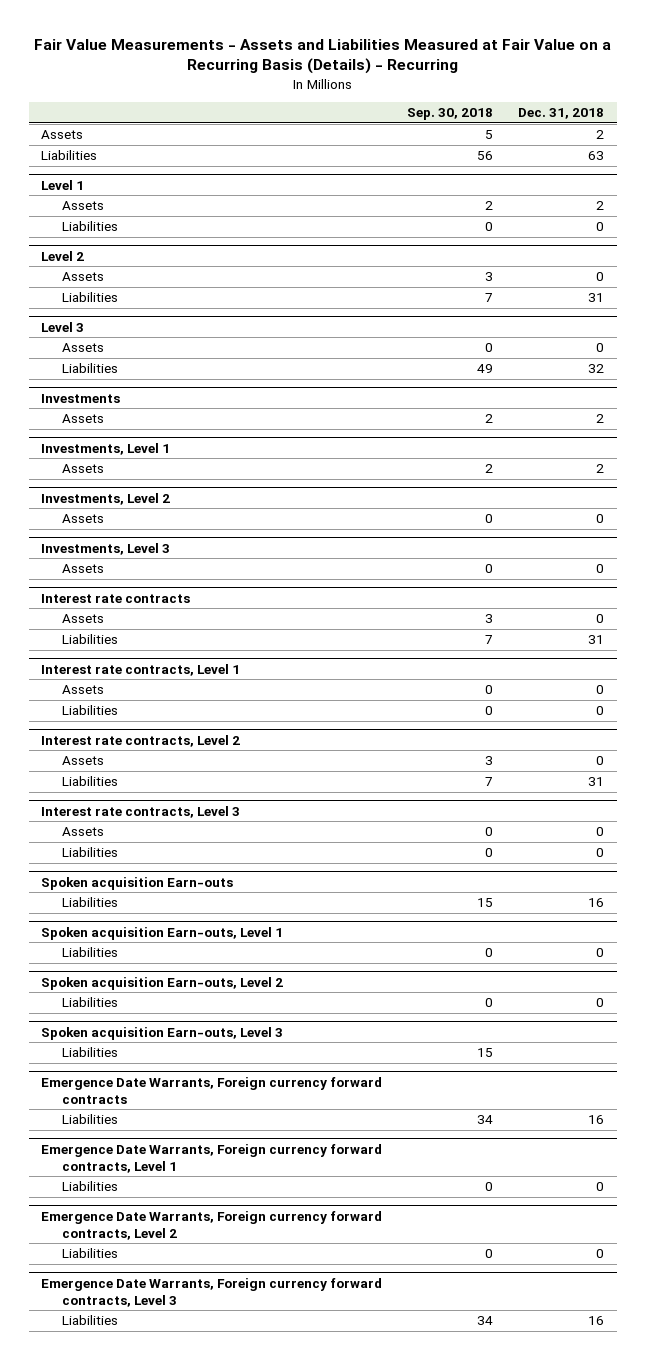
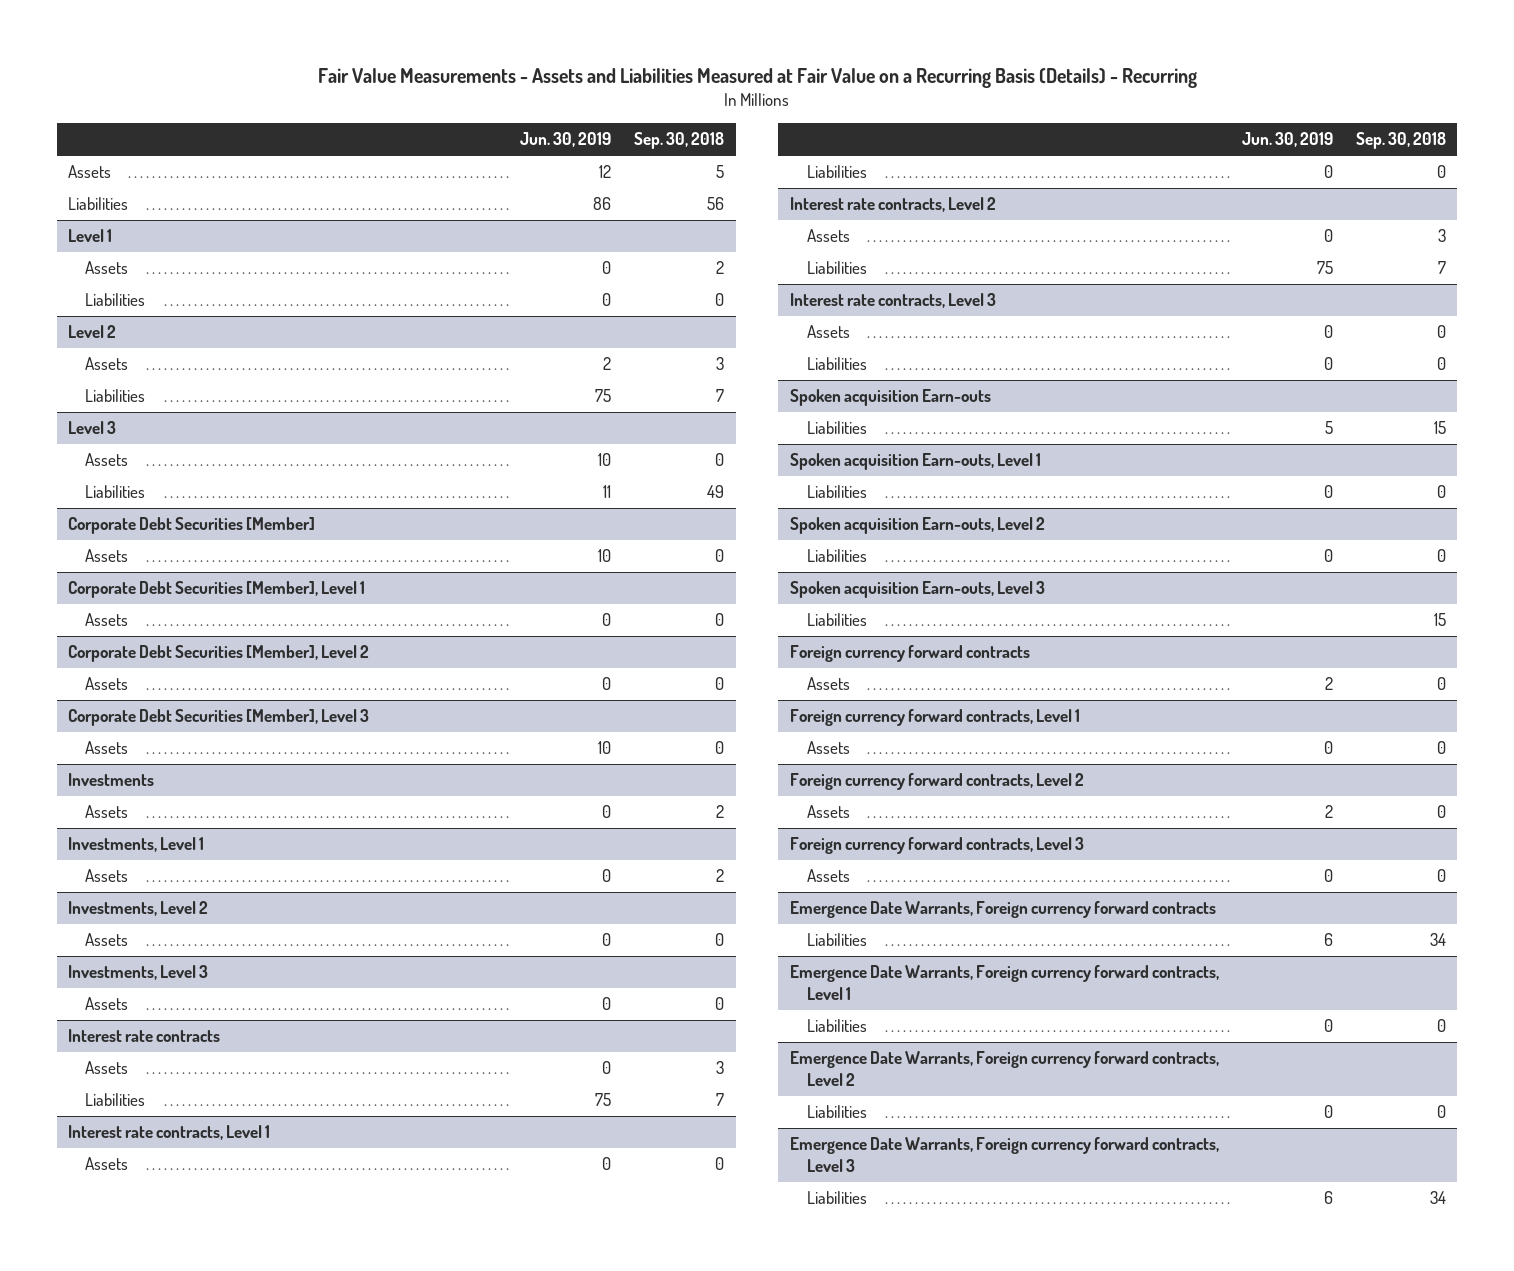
- | Sep. 30, 2018 | Dec. 31, 2018
+ | Jun. 30, 2019 | Sep. 30, 2018
+ Corporate Debt Securities [Member]
+ Assets | 10 | 0
+ Corporate Debt Securities [Member], Level 1
+ Assets | 0 | 0
+ Corporate Debt Securities [Member], Level 2
+ Assets | 0 | 0
+ Corporate Debt Securities [Member], Level 3
+ Assets | 10 | 0
+ Foreign currency forward contracts
+ Assets | 2 | 0
+ Foreign currency forward contracts, Level 1
+ Assets | 0 | 0
+ Foreign currency forward contracts, Level 2
+ Assets | 2 | 0
+ Foreign currency forward contracts, Level 3
+ Assets | 0 | 0

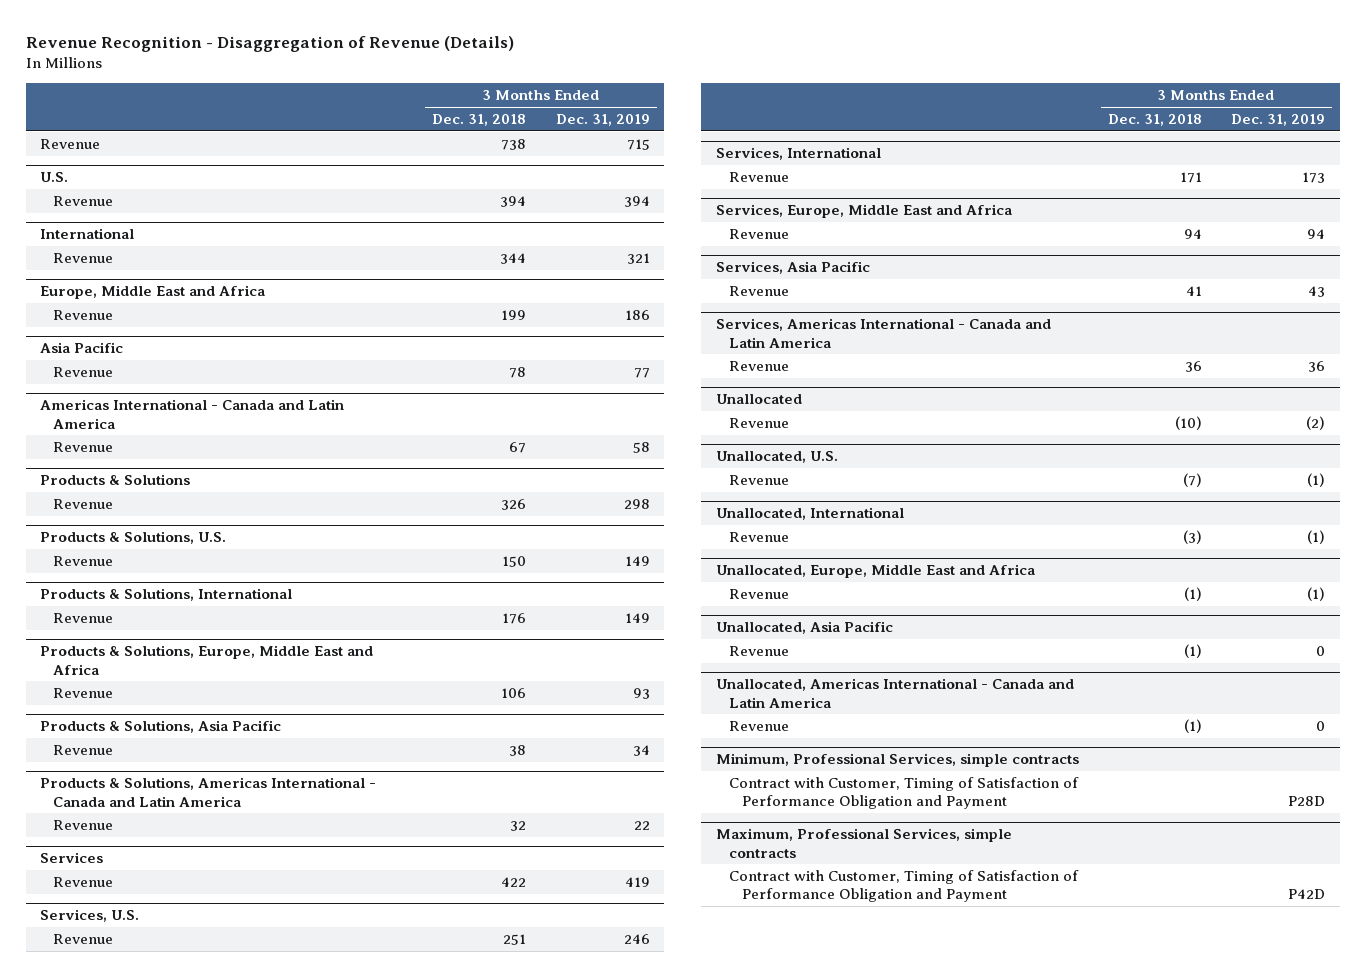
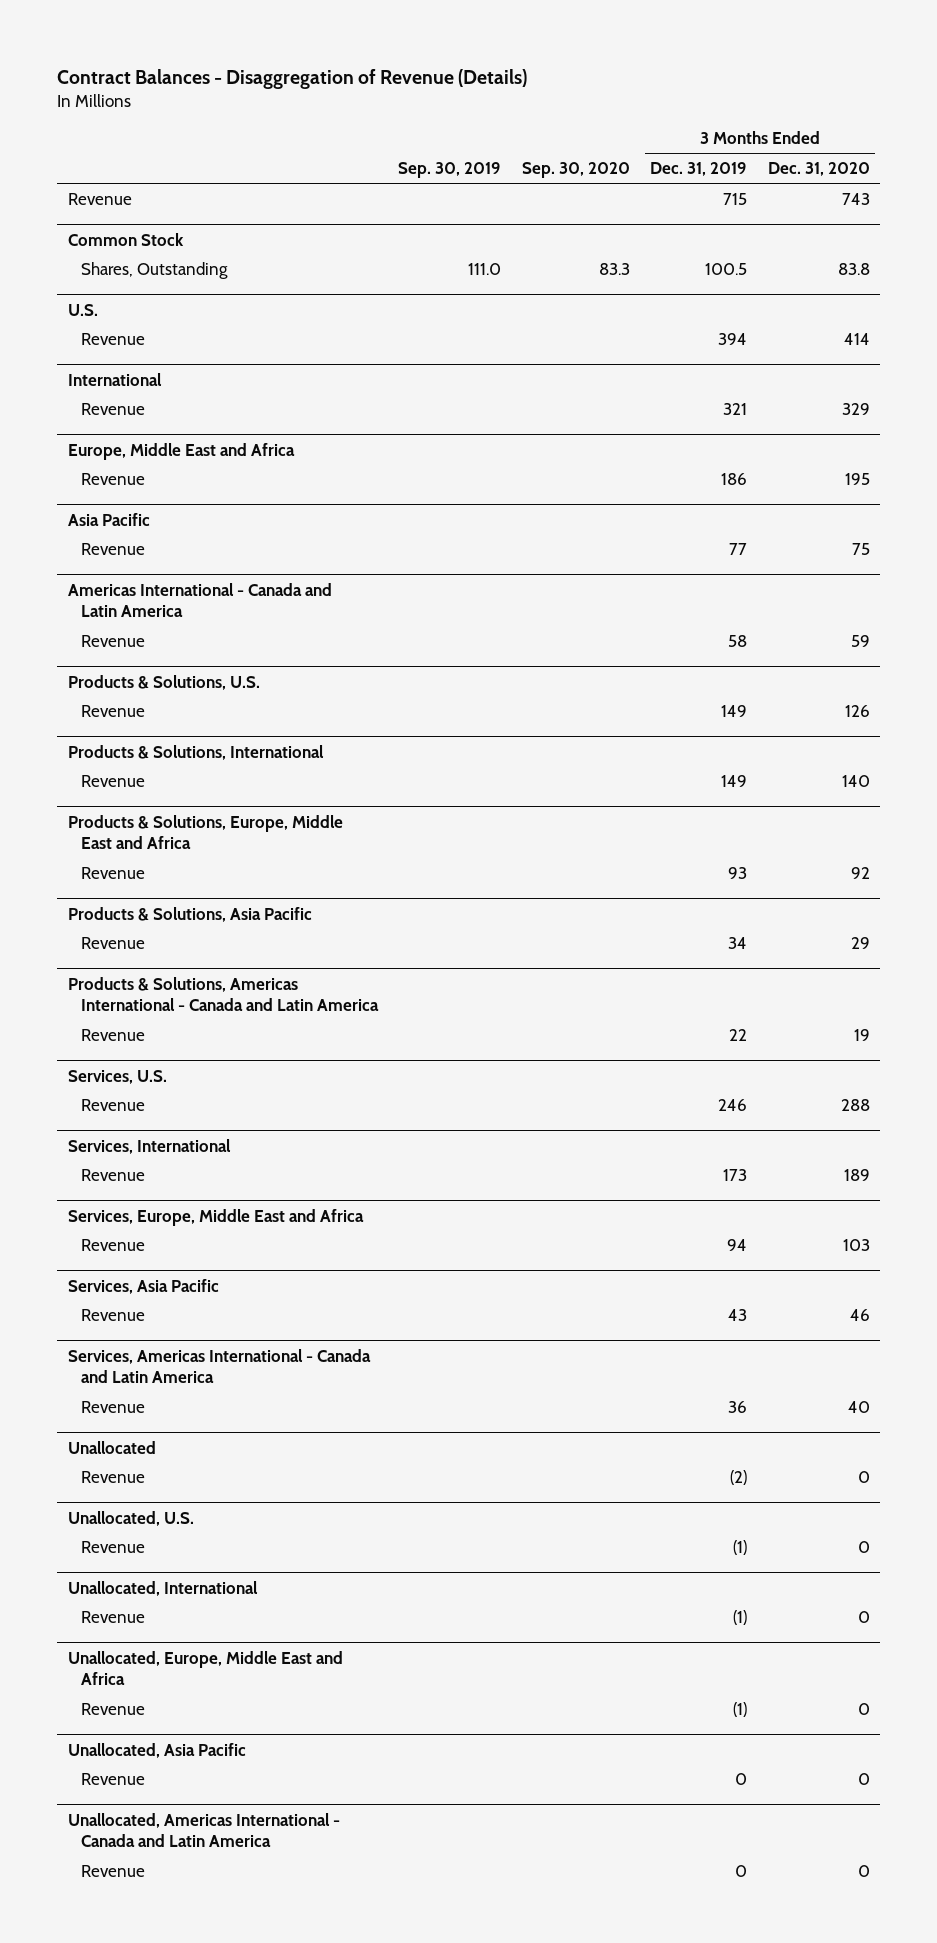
- Revenue Recognition - Disaggregation of Revenue (Details)
+ Contract Balances - Disaggregation of Revenue (Details)
- | 3 Months Ended Dec. 31, 2018 | 3 Months Ended Dec. 31, 2019
+ | Sep. 30, 2019 | Sep. 30, 2020 | 3 Months Ended Dec. 31, 2019 | 3 Months Ended Dec. 31, 2020
+ Common Stock
+ Shares, Outstanding | 111.0 | 83.3 | 100.5 | 83.8
- Products & Solutions
- Revenue | 326 | 298
- Services
- Revenue | 422 | 419
- Minimum, Professional Services, simple contracts
- Contract with Customer, Timing of Satisfaction of Performance Obligation and Payment | | P28D
- Maximum, Professional Services, simple contracts
- Contract with Customer, Timing of Satisfaction of Performance Obligation and Payment | | P42D

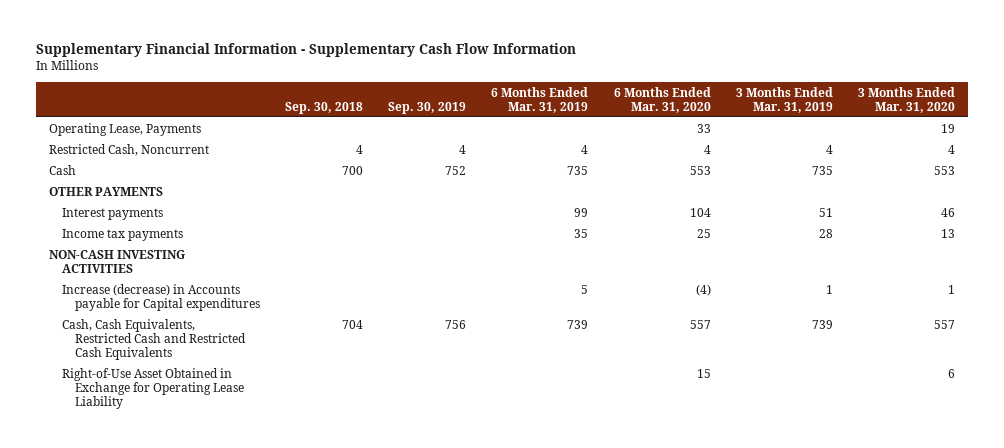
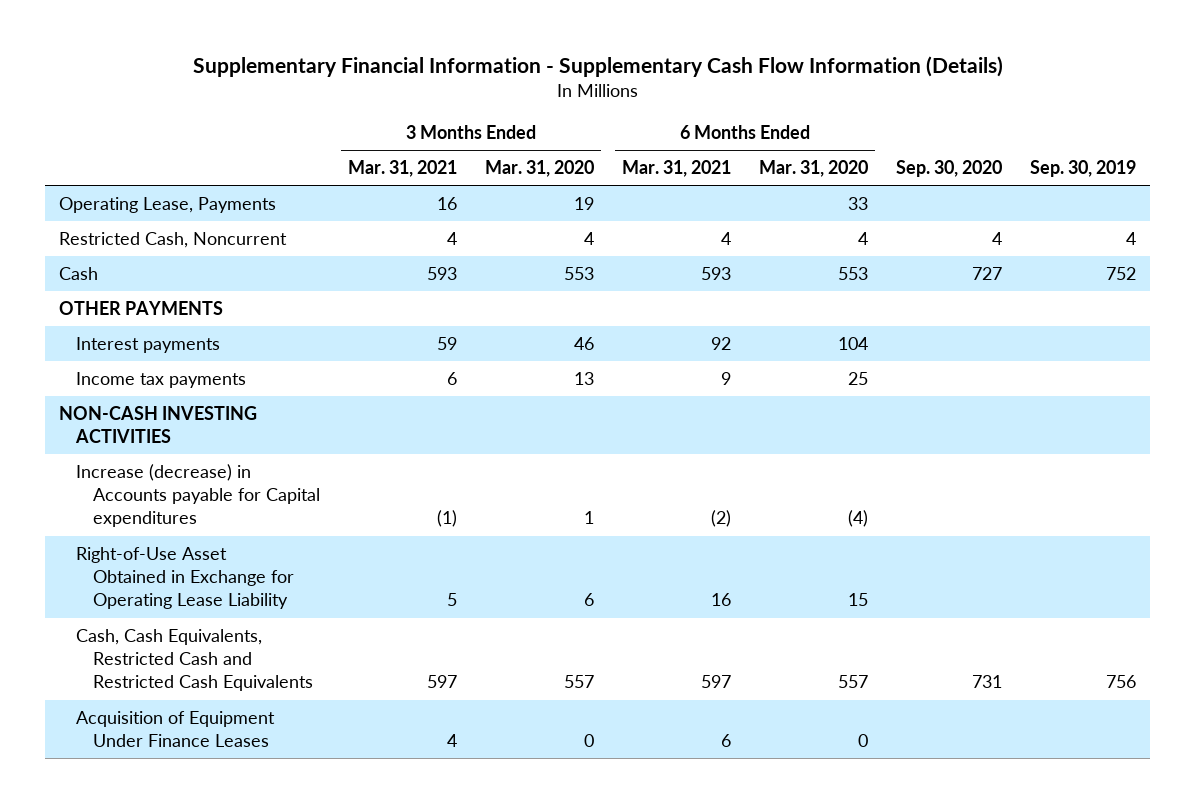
- Supplementary Financial Information - Supplementary Cash Flow Information
+ Supplementary Financial Information - Supplementary Cash Flow Information (Details)
- | Sep. 30, 2018 | Sep. 30, 2019 | 6 Months Ended Mar. 31, 2019 | 6 Months Ended Mar. 31, 2020 | 3 Months Ended Mar. 31, 2019 | 3 Months Ended Mar. 31, 2020
+ | 3 Months Ended Mar. 31, 2021 | 3 Months Ended Mar. 31, 2020 | 6 Months Ended Mar. 31, 2021 | 6 Months Ended Mar. 31, 2020 | Sep. 30, 2020 | Sep. 30, 2019
moved down: Cash, Cash Equivalents, Restricted Cash and Restricted Cash Equivalents | 597 | 557 | 597 | 557 | 731 | 756
+ Acquisition of Equipment Under Finance Leases | 4 | 0 | 6 | 0 | |

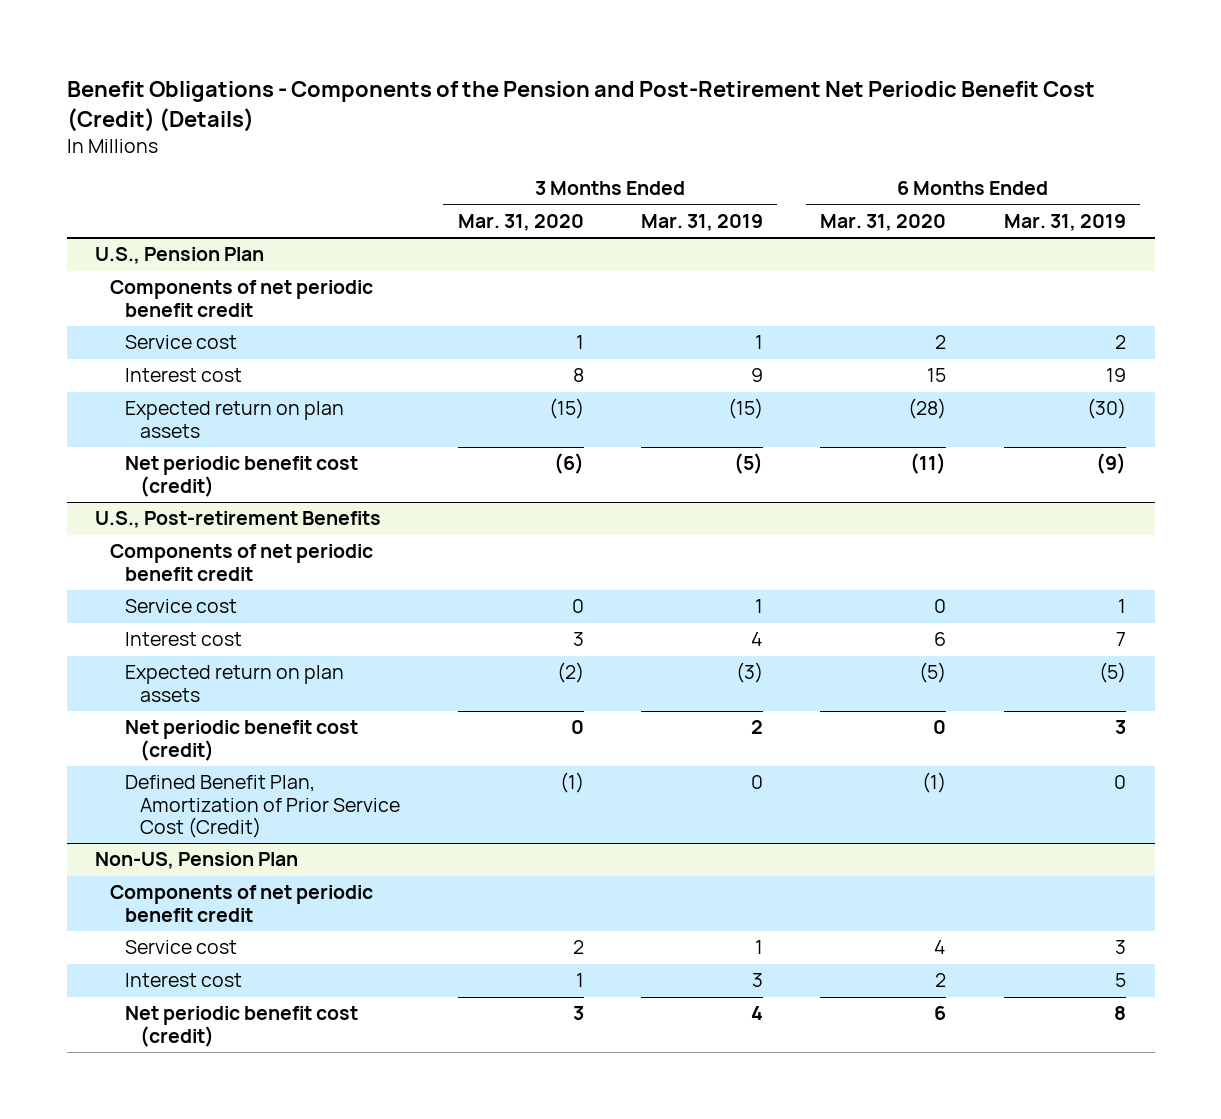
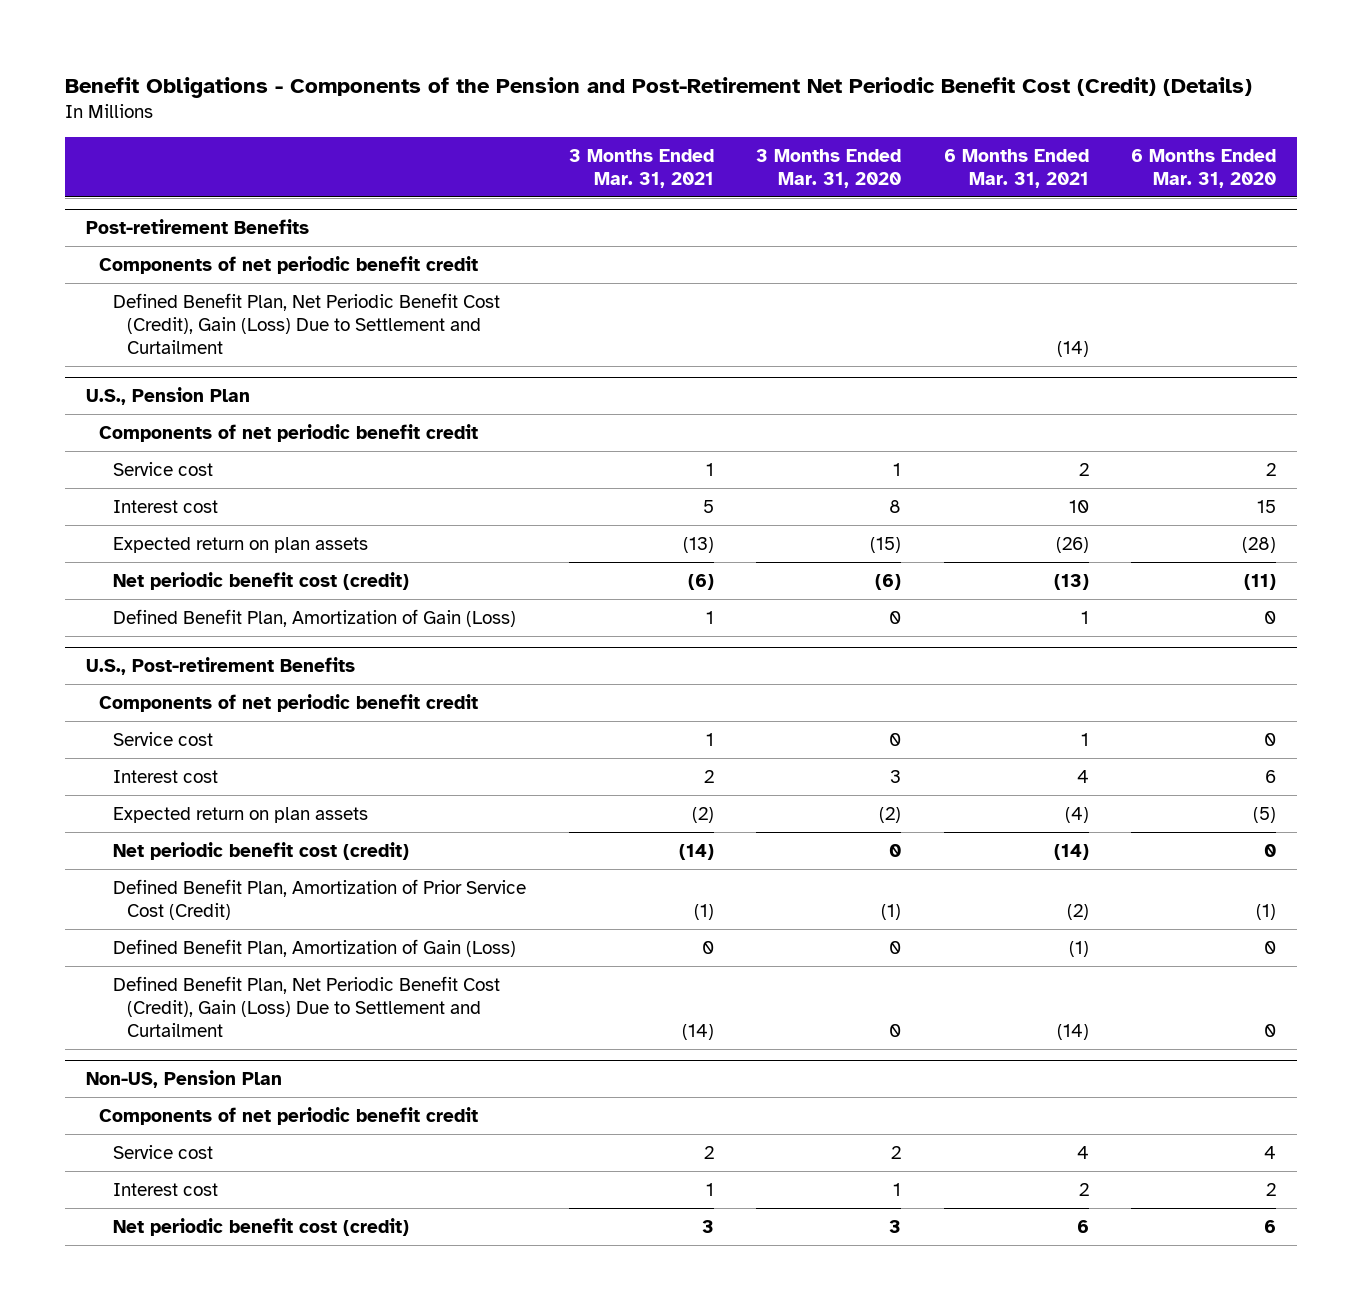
- | 3 Months Ended Mar. 31, 2020 | 3 Months Ended Mar. 31, 2019 | 6 Months Ended Mar. 31, 2020 | 6 Months Ended Mar. 31, 2019
+ | 3 Months Ended Mar. 31, 2021 | 3 Months Ended Mar. 31, 2020 | 6 Months Ended Mar. 31, 2021 | 6 Months Ended Mar. 31, 2020
+ Post-retirement Benefits
+ Components of net periodic benefit credit
+ Defined Benefit Plan, Net Periodic Benefit Cost (Credit), Gain (Loss) Due to Settlement and Curtailment | | | (14) |
@ U.S., Pension Plan
+ Defined Benefit Plan, Amortization of Gain (Loss) | 1 | 0 | 1 | 0
@ U.S., Post-retirement Benefits
+ Defined Benefit Plan, Amortization of Gain (Loss) | 0 | 0 | (1) | 0
+ Defined Benefit Plan, Net Periodic Benefit Cost (Credit), Gain (Loss) Due to Settlement and Curtailment | (14) | 0 | (14) | 0

